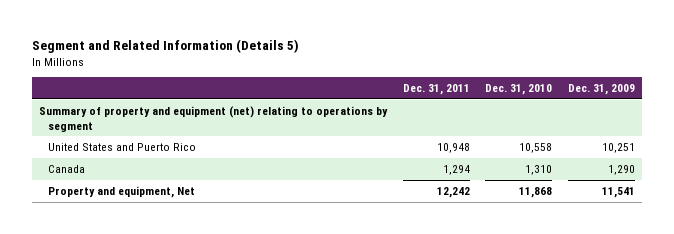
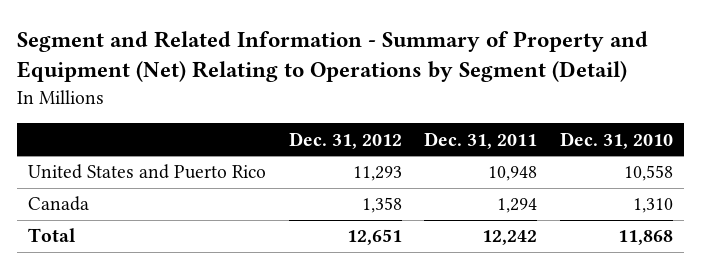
- Segment and Related Information (Details 5)
+ Segment and Related Information - Summary of Property and Equipment (Net) Relating to Operations by Segment (Detail)
- | Dec. 31, 2011 | Dec. 31, 2010 | Dec. 31, 2009
+ | Dec. 31, 2012 | Dec. 31, 2011 | Dec. 31, 2010
- Summary of property and equipment (net) relating to operations by segment
- Property and equipment, Net | 12,242 | 11,868 | 11,541
+ Total | 12,651 | 12,242 | 11,868

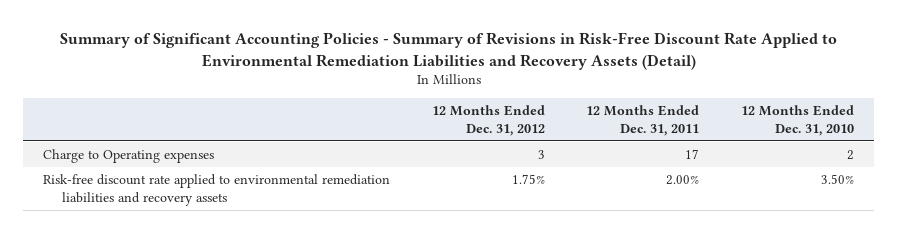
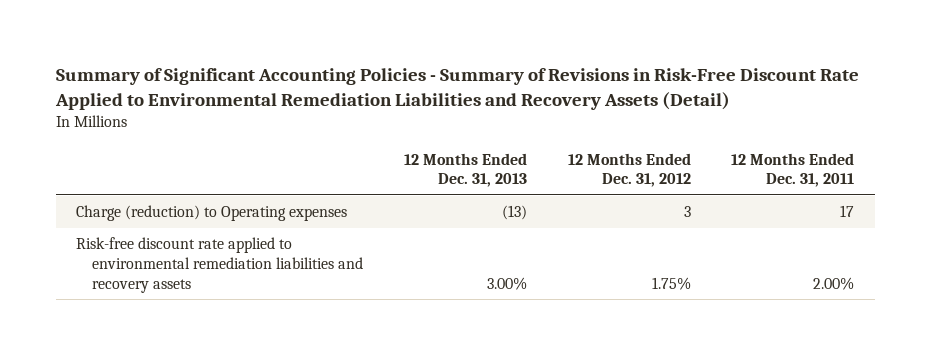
- | 12 Months Ended Dec. 31, 2012 | 12 Months Ended Dec. 31, 2011 | 12 Months Ended Dec. 31, 2010
+ | 12 Months Ended Dec. 31, 2013 | 12 Months Ended Dec. 31, 2012 | 12 Months Ended Dec. 31, 2011
- Charge to Operating expenses | 3 | 17 | 2
+ Charge (reduction) to Operating expenses | (13) | 3 | 17

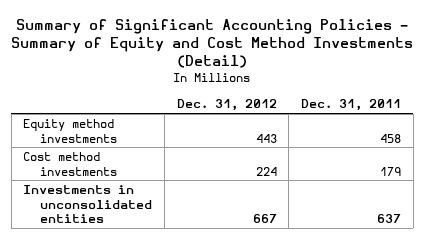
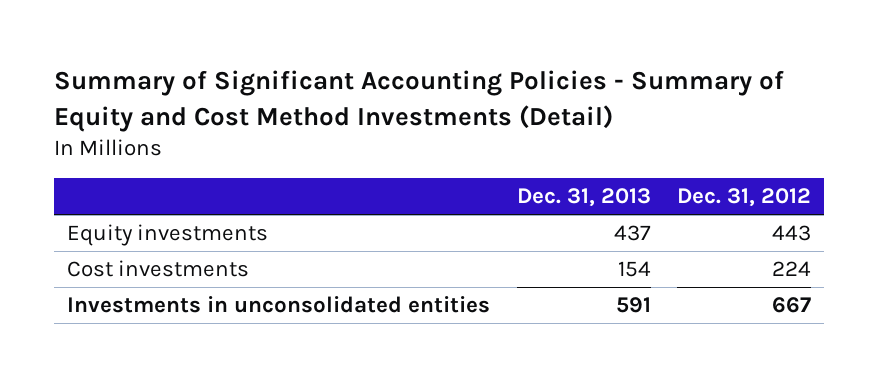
- | Dec. 31, 2012 | Dec. 31, 2011
+ | Dec. 31, 2013 | Dec. 31, 2012
- Equity method investments | 443 | 458
- Cost method investments | 224 | 179
+ Equity investments | 437 | 443
+ Cost investments | 154 | 224

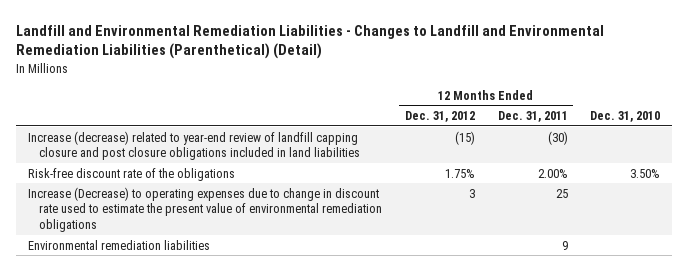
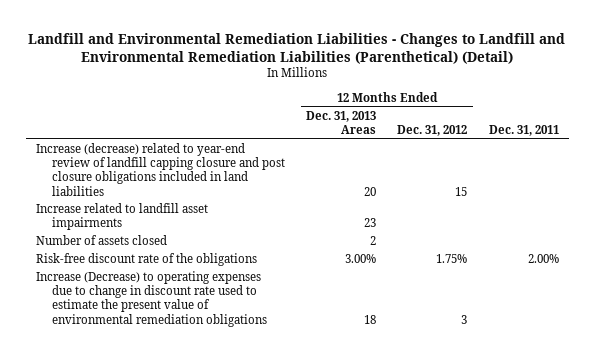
- | 12 Months Ended Dec. 31, 2012 | 12 Months Ended Dec. 31, 2011 | Dec. 31, 2010
+ | 12 Months Ended Dec. 31, 2013 Areas | 12 Months Ended Dec. 31, 2012 | Dec. 31, 2011
- Increase (decrease) related to year-end review of landfill capping closure and post closure obligations included in land liabilities | (15) | (30) |
+ Increase (decrease) related to year-end review of landfill capping closure and post closure obligations included in land liabilities | 20 | 15 |
+ Increase related to landfill asset impairments | 23 | |
+ Number of assets closed | 2 | |
- Environmental remediation liabilities | | 9 |

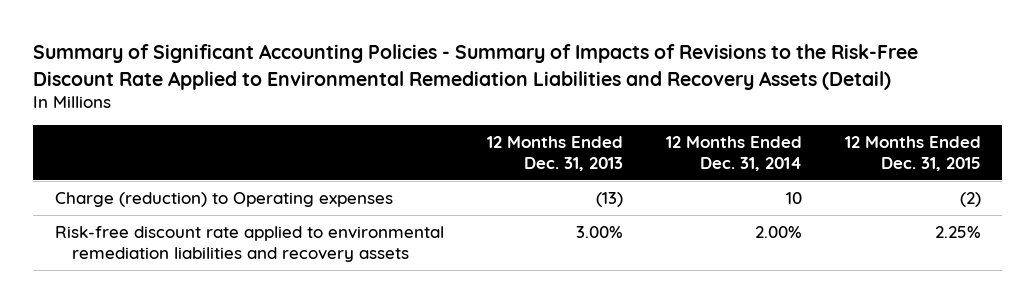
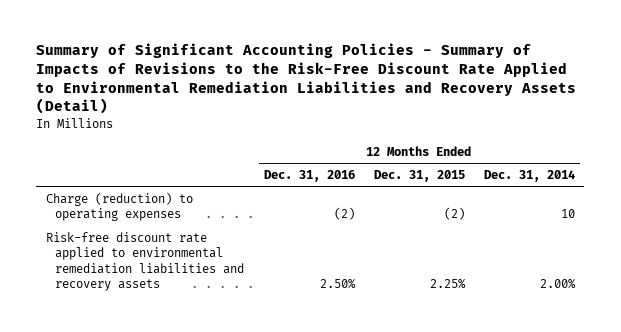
- | 12 Months Ended Dec. 31, 2013 | 12 Months Ended Dec. 31, 2014 | 12 Months Ended Dec. 31, 2015
+ | 12 Months Ended Dec. 31, 2016 | 12 Months Ended Dec. 31, 2015 | 12 Months Ended Dec. 31, 2014
- Charge (reduction) to Operating expenses | (13) | 10 | (2)
+ Charge (reduction) to operating expenses | (2) | (2) | 10

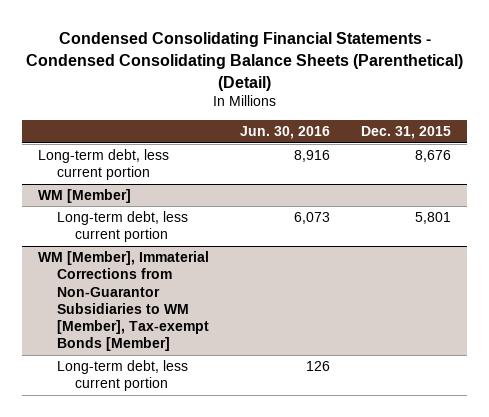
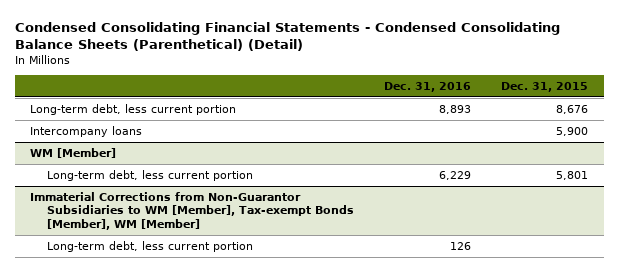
- | Jun. 30, 2016 | Dec. 31, 2015
+ | Dec. 31, 2016 | Dec. 31, 2015
+ Intercompany loans | | 5,900
- WM [Member], Immaterial Corrections from Non-Guarantor Subsidiaries to WM [Member], Tax-exempt Bonds [Member]
+ Immaterial Corrections from Non-Guarantor Subsidiaries to WM [Member], Tax-exempt Bonds [Member], WM [Member]

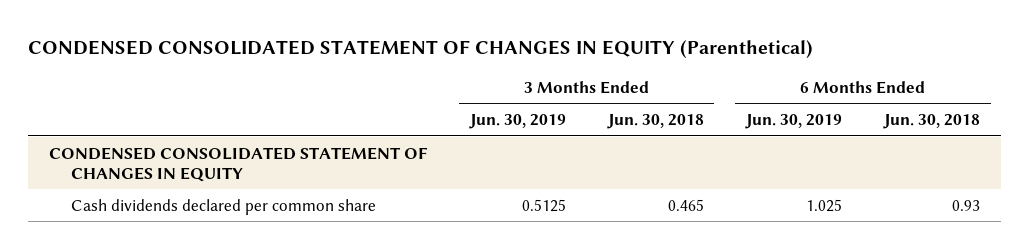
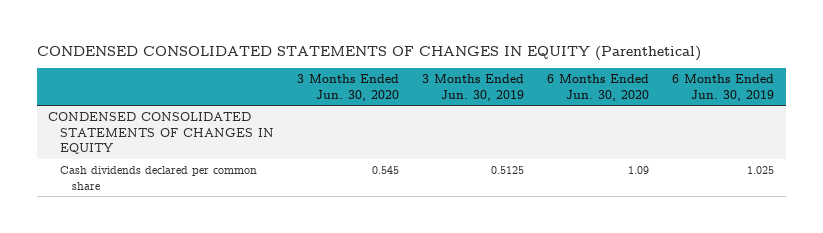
- CONDENSED CONSOLIDATED STATEMENT OF CHANGES IN EQUITY (Parenthetical)
+ CONDENSED CONSOLIDATED STATEMENTS OF CHANGES IN EQUITY (Parenthetical)
- | 3 Months Ended Jun. 30, 2019 | 3 Months Ended Jun. 30, 2018 | 6 Months Ended Jun. 30, 2019 | 6 Months Ended Jun. 30, 2018
+ | 3 Months Ended Jun. 30, 2020 | 3 Months Ended Jun. 30, 2019 | 6 Months Ended Jun. 30, 2020 | 6 Months Ended Jun. 30, 2019
- CONDENSED CONSOLIDATED STATEMENT OF CHANGES IN EQUITY
+ CONDENSED CONSOLIDATED STATEMENTS OF CHANGES IN EQUITY

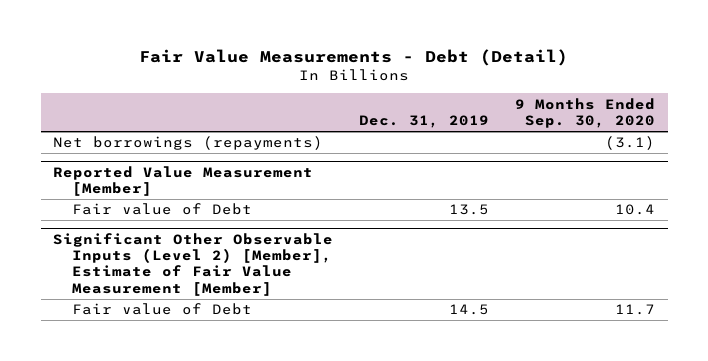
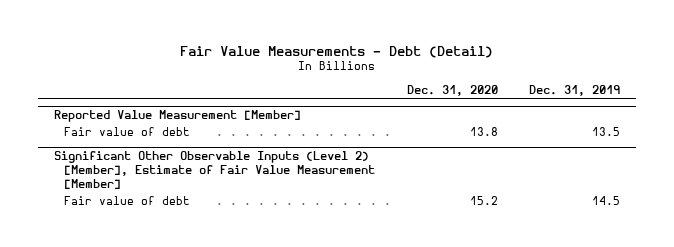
- | Dec. 31, 2019 | 9 Months Ended Sep. 30, 2020
+ | Dec. 31, 2020 | Dec. 31, 2019
- Net borrowings (repayments) | | (3.1)
@ Reported Value Measurement [Member]
- Fair value of Debt | 13.5 | 10.4
+ Fair value of debt | 13.8 | 13.5
@ Significant Other Observable Inputs (Level 2) [Member], Estimate of Fair Value Measurement [Member]
- Fair value of Debt | 14.5 | 11.7
+ Fair value of debt | 15.2 | 14.5

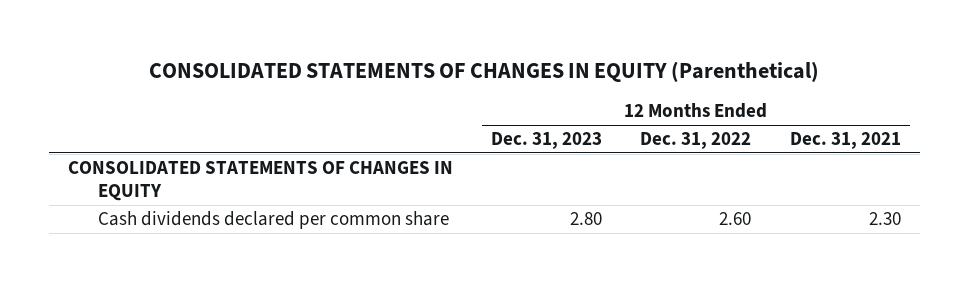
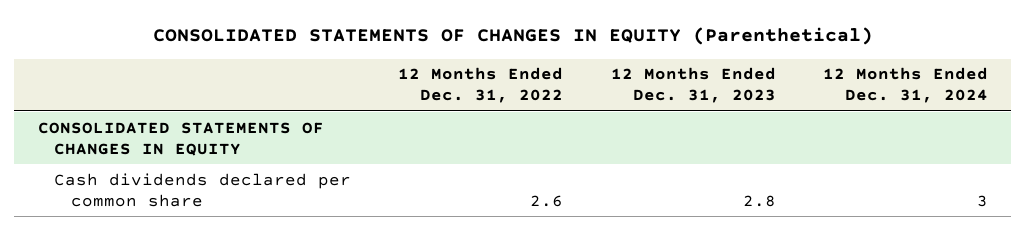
- | 12 Months Ended Dec. 31, 2023 | 12 Months Ended Dec. 31, 2022 | 12 Months Ended Dec. 31, 2021
+ | 12 Months Ended Dec. 31, 2022 | 12 Months Ended Dec. 31, 2023 | 12 Months Ended Dec. 31, 2024
- Cash dividends declared per common share | 2.80 | 2.60 | 2.30
+ Cash dividends declared per common share | 2.6 | 2.8 | 3

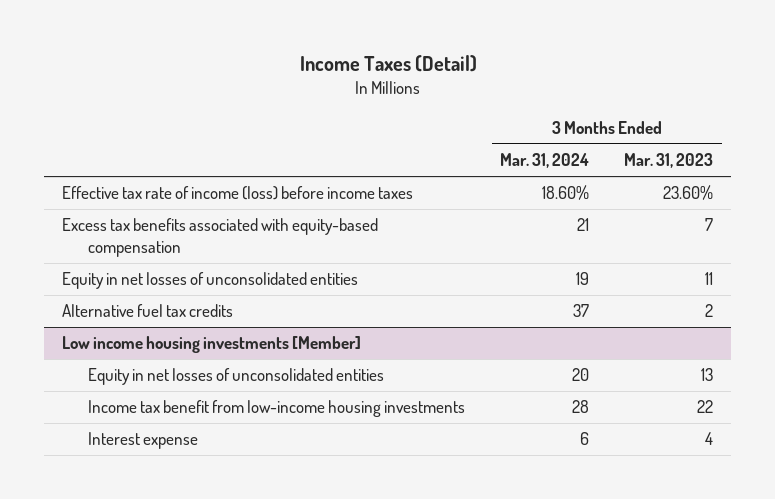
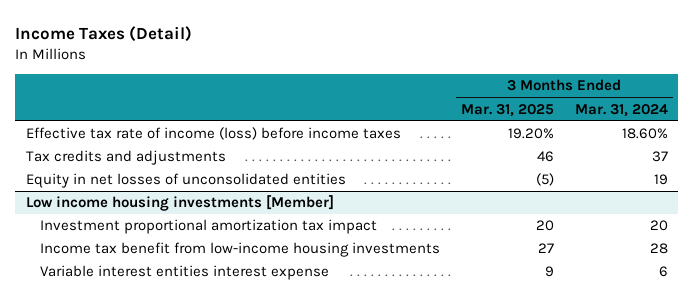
- | 3 Months Ended Mar. 31, 2024 | 3 Months Ended Mar. 31, 2023
+ | 3 Months Ended Mar. 31, 2025 | 3 Months Ended Mar. 31, 2024
- Excess tax benefits associated with equity-based compensation | 21 | 7
+ Tax credits and adjustments | 46 | 37
- Alternative fuel tax credits | 37 | 2
@ Low income housing investments [Member]
- Equity in net losses of unconsolidated entities | 20 | 13
+ Investment proportional amortization tax impact | 20 | 20
- Interest expense | 6 | 4
+ Variable interest entities interest expense | 9 | 6

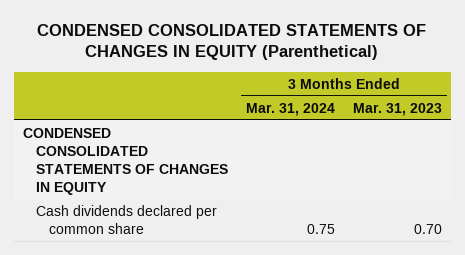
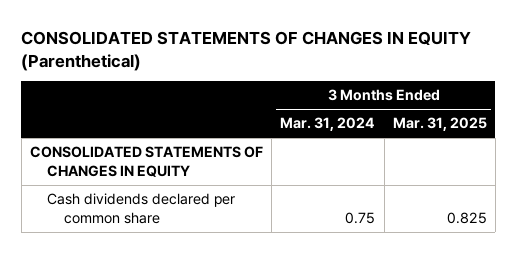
- CONDENSED CONSOLIDATED STATEMENTS OF CHANGES IN EQUITY (Parenthetical)
+ CONSOLIDATED STATEMENTS OF CHANGES IN EQUITY (Parenthetical)
- | 3 Months Ended Mar. 31, 2024 | 3 Months Ended Mar. 31, 2023
+ | 3 Months Ended Mar. 31, 2024 | 3 Months Ended Mar. 31, 2025
- CONDENSED CONSOLIDATED STATEMENTS OF CHANGES IN EQUITY
+ CONSOLIDATED STATEMENTS OF CHANGES IN EQUITY

